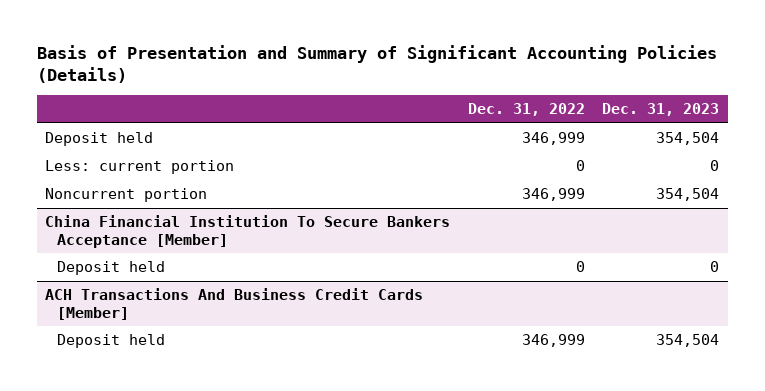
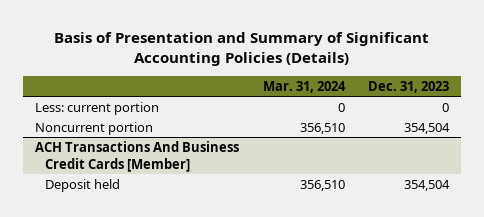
- | Dec. 31, 2022 | Dec. 31, 2023
+ | Mar. 31, 2024 | Dec. 31, 2023
- Deposit held | 346,999 | 354,504
- China Financial Institution To Secure Bankers Acceptance [Member]
- Deposit held | 0 | 0

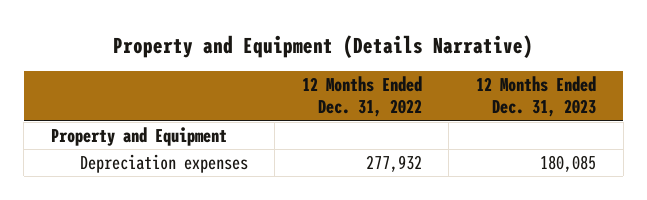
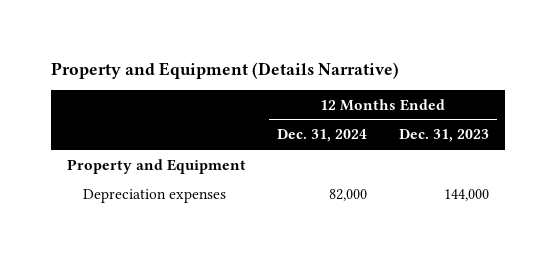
- | 12 Months Ended Dec. 31, 2022 | 12 Months Ended Dec. 31, 2023
+ | 12 Months Ended Dec. 31, 2024 | 12 Months Ended Dec. 31, 2023
- Depreciation expenses | 277,932 | 180,085
+ Depreciation expenses | 82,000 | 144,000

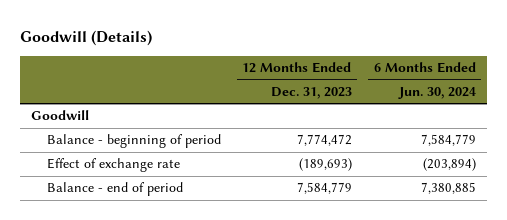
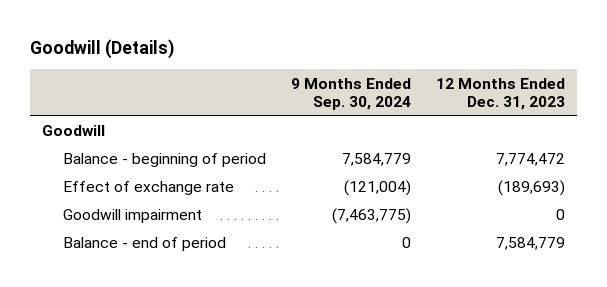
- | 12 Months Ended Dec. 31, 2023 | 6 Months Ended Jun. 30, 2024
+ | 9 Months Ended Sep. 30, 2024 | 12 Months Ended Dec. 31, 2023
+ Goodwill impairment | (7,463,775) | 0

